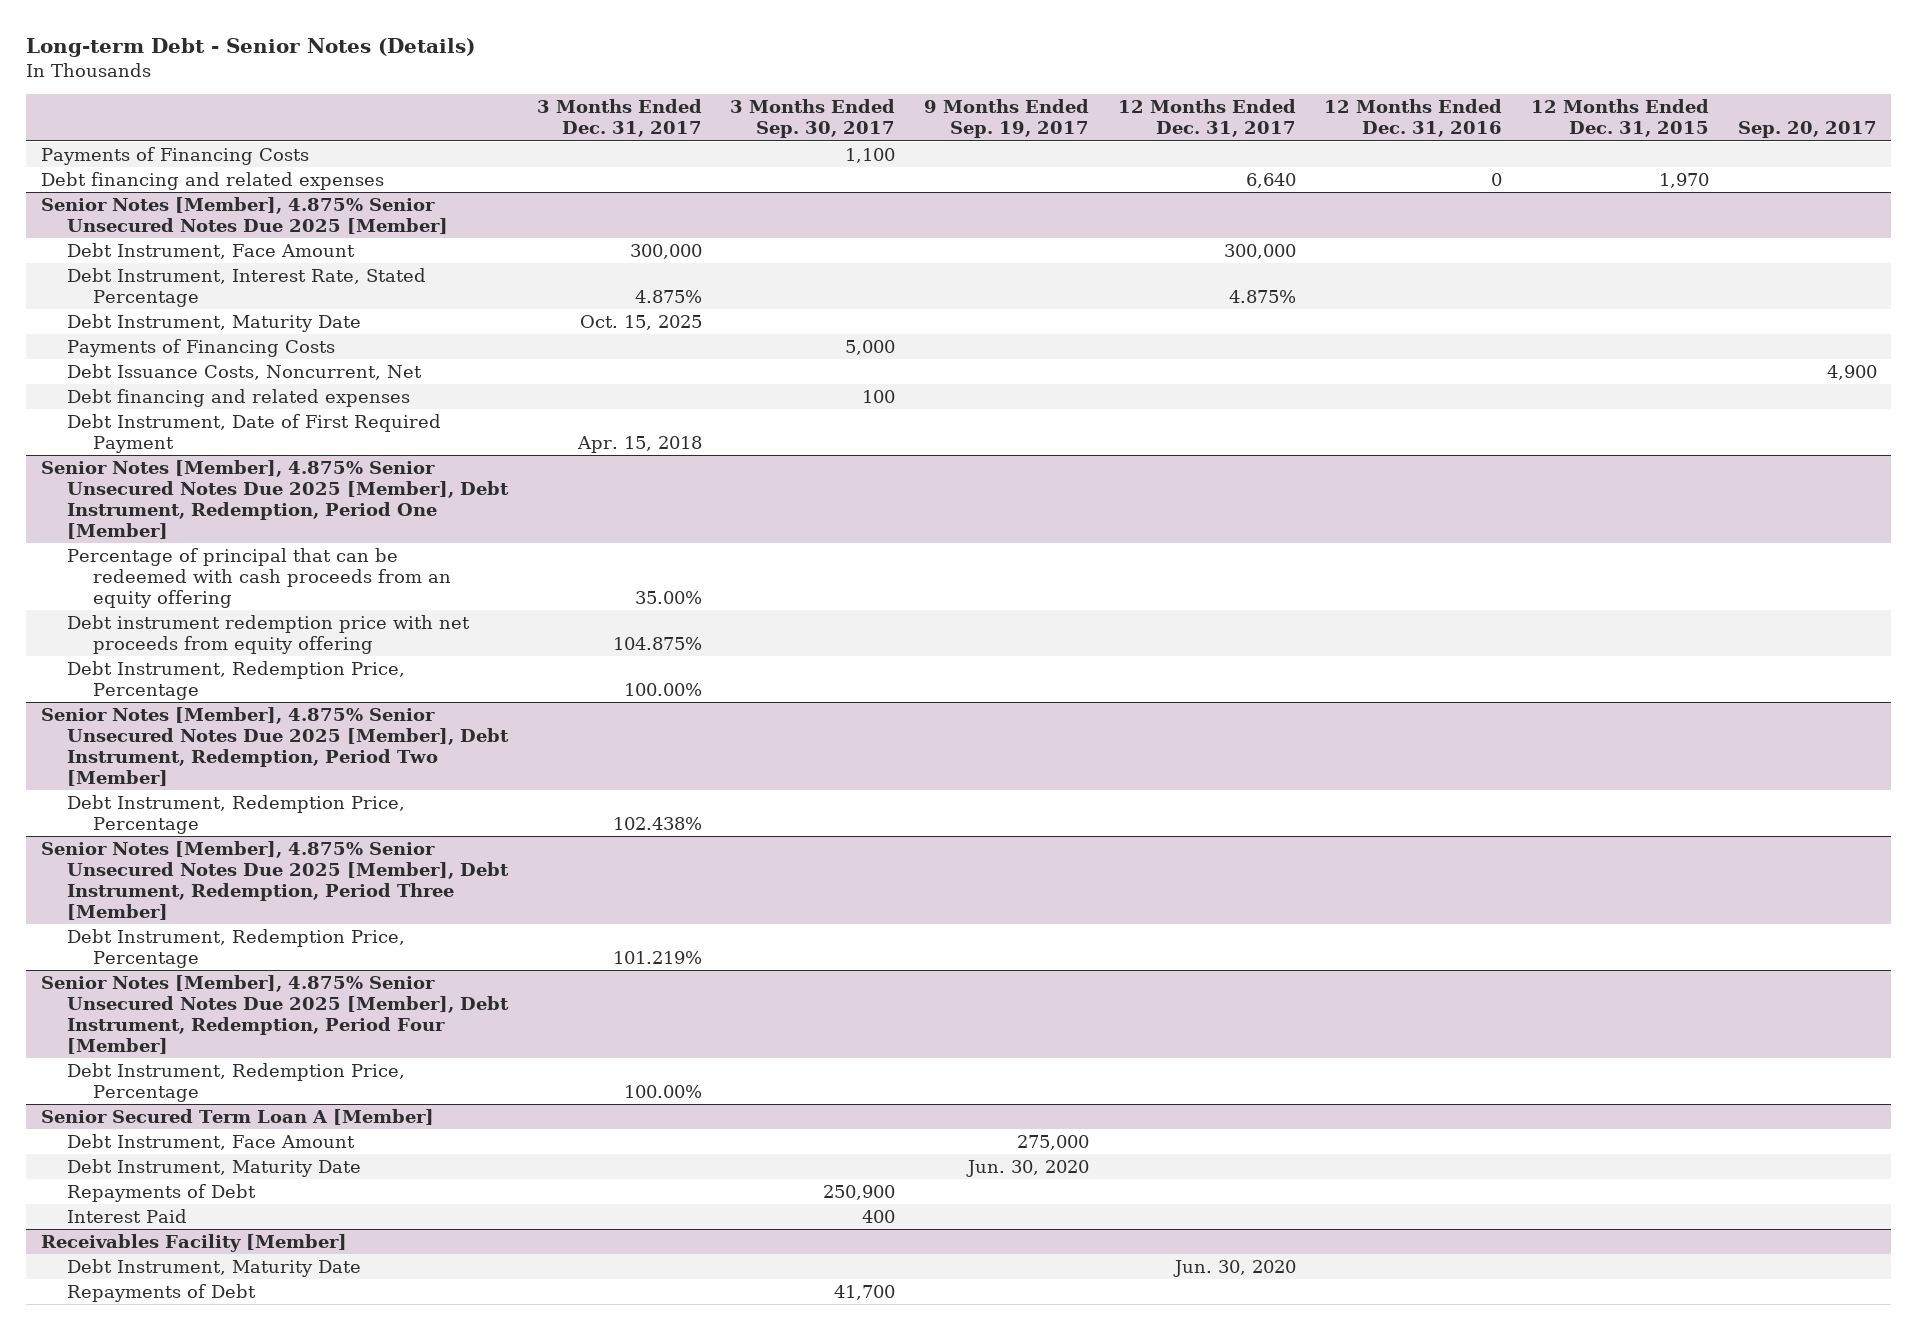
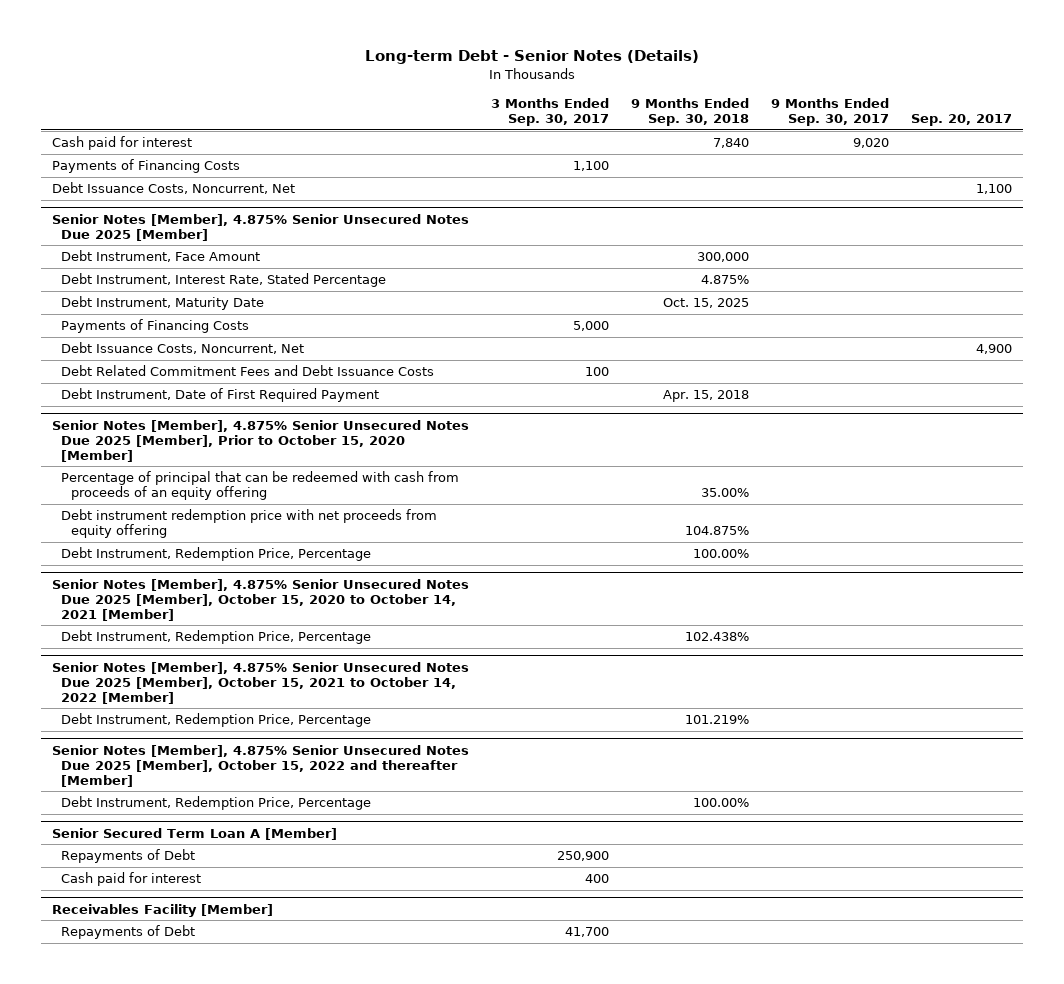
- | 3 Months Ended Dec. 31, 2017 | 3 Months Ended Sep. 30, 2017 | 9 Months Ended Sep. 19, 2017 | 12 Months Ended Dec. 31, 2017 | 12 Months Ended Dec. 31, 2016 | 12 Months Ended Dec. 31, 2015 | Sep. 20, 2017
+ | 3 Months Ended Sep. 30, 2017 | 9 Months Ended Sep. 30, 2018 | 9 Months Ended Sep. 30, 2017 | Sep. 20, 2017
+ Cash paid for interest | | 7,840 | 9,020 |
- Debt financing and related expenses | | | | 6,640 | 0 | 1,970 |
+ Debt Issuance Costs, Noncurrent, Net | | | | 1,100
@ Senior Notes [Member], 4.875% Senior Unsecured Notes Due 2025 [Member]
- Debt financing and related expenses | | 100 | | | | |
+ Debt Related Commitment Fees and Debt Issuance Costs | 100 | | |
- Senior Notes [Member], 4.875% Senior Unsecured Notes Due 2025 [Member], Debt Instrument, Redemption, Period One [Member]
- Percentage of principal that can be redeemed with cash proceeds from an equity offering | 35.00% | | | | | |
- Debt instrument redemption price with net proceeds from equity offering | 104.875% | | | | | |
- Debt Instrument, Redemption Price, Percentage | 100.00% | | | | | |
- Senior Notes [Member], 4.875% Senior Unsecured Notes Due 2025 [Member], Debt Instrument, Redemption, Period Two [Member]
- Debt Instrument, Redemption Price, Percentage | 102.438% | | | | | |
- Senior Notes [Member], 4.875% Senior Unsecured Notes Due 2025 [Member], Debt Instrument, Redemption, Period Three [Member]
- Debt Instrument, Redemption Price, Percentage | 101.219% | | | | | |
- Senior Notes [Member], 4.875% Senior Unsecured Notes Due 2025 [Member], Debt Instrument, Redemption, Period Four [Member]
- Debt Instrument, Redemption Price, Percentage | 100.00% | | | | | |
+ Senior Notes [Member], 4.875% Senior Unsecured Notes Due 2025 [Member], Prior to October 15, 2020 [Member]
+ Percentage of principal that can be redeemed with cash from proceeds of an equity offering | | 35.00% | |
+ Debt instrument redemption price with net proceeds from equity offering | | 104.875% | |
+ Debt Instrument, Redemption Price, Percentage | | 100.00% | |
+ Senior Notes [Member], 4.875% Senior Unsecured Notes Due 2025 [Member], October 15, 2020 to October 14, 2021 [Member]
+ Debt Instrument, Redemption Price, Percentage | | 102.438% | |
+ Senior Notes [Member], 4.875% Senior Unsecured Notes Due 2025 [Member], October 15, 2021 to October 14, 2022 [Member]
+ Debt Instrument, Redemption Price, Percentage | | 101.219% | |
+ Senior Notes [Member], 4.875% Senior Unsecured Notes Due 2025 [Member], October 15, 2022 and thereafter [Member]
+ Debt Instrument, Redemption Price, Percentage | | 100.00% | |
@ Senior Secured Term Loan A [Member]
- Debt Instrument, Face Amount | | | 275,000 | | | |
- Debt Instrument, Maturity Date | | | Jun. 30, 2020 | | | |
- Interest Paid | | 400 | | | | |
+ Cash paid for interest | 400 | | |
@ Receivables Facility [Member]
- Debt Instrument, Maturity Date | | | | Jun. 30, 2020 | | |

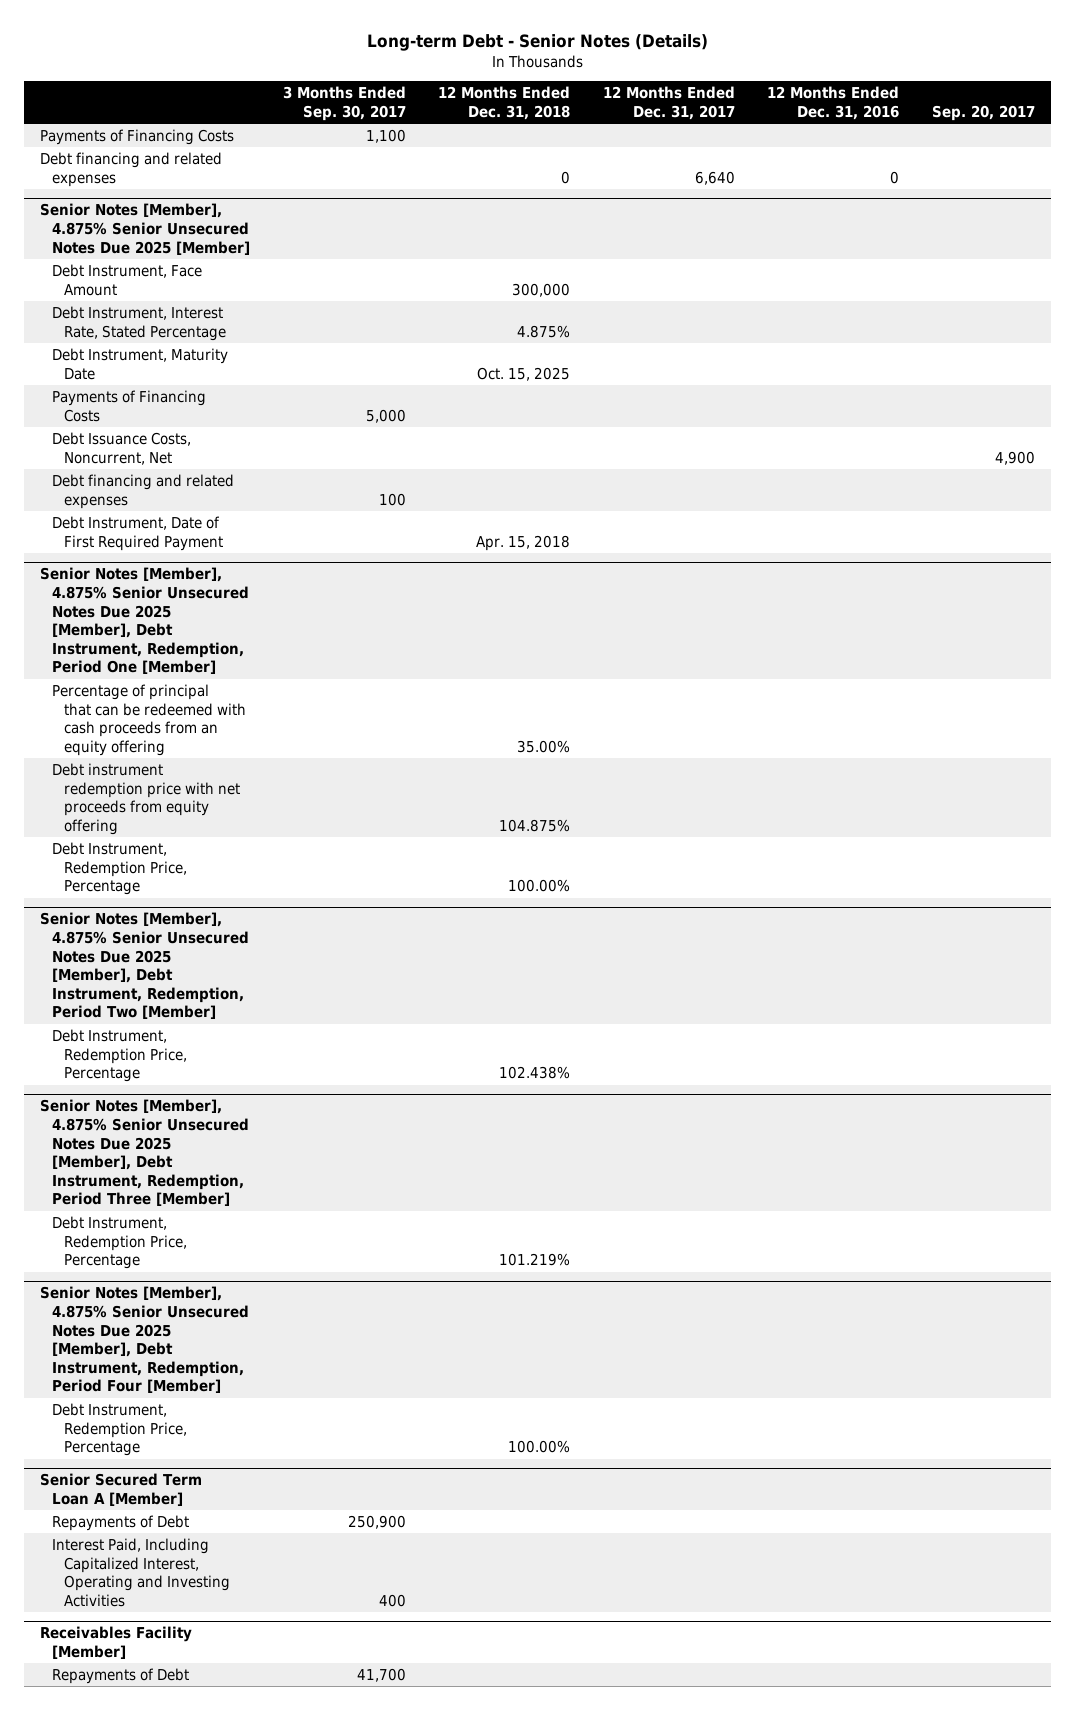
- | 3 Months Ended Sep. 30, 2017 | 9 Months Ended Sep. 30, 2018 | 9 Months Ended Sep. 30, 2017 | Sep. 20, 2017
+ | 3 Months Ended Sep. 30, 2017 | 12 Months Ended Dec. 31, 2018 | 12 Months Ended Dec. 31, 2017 | 12 Months Ended Dec. 31, 2016 | Sep. 20, 2017
- Cash paid for interest | | 7,840 | 9,020 |
- Debt Issuance Costs, Noncurrent, Net | | | | 1,100
+ Debt financing and related expenses | | 0 | 6,640 | 0 |
@ Senior Notes [Member], 4.875% Senior Unsecured Notes Due 2025 [Member]
- Debt Related Commitment Fees and Debt Issuance Costs | 100 | | |
+ Debt financing and related expenses | 100 | | | |
- Senior Notes [Member], 4.875% Senior Unsecured Notes Due 2025 [Member], Prior to October 15, 2020 [Member]
- Percentage of principal that can be redeemed with cash from proceeds of an equity offering | | 35.00% | |
- Debt instrument redemption price with net proceeds from equity offering | | 104.875% | |
- Debt Instrument, Redemption Price, Percentage | | 100.00% | |
- Senior Notes [Member], 4.875% Senior Unsecured Notes Due 2025 [Member], October 15, 2020 to October 14, 2021 [Member]
- Debt Instrument, Redemption Price, Percentage | | 102.438% | |
- Senior Notes [Member], 4.875% Senior Unsecured Notes Due 2025 [Member], October 15, 2021 to October 14, 2022 [Member]
- Debt Instrument, Redemption Price, Percentage | | 101.219% | |
- Senior Notes [Member], 4.875% Senior Unsecured Notes Due 2025 [Member], October 15, 2022 and thereafter [Member]
- Debt Instrument, Redemption Price, Percentage | | 100.00% | |
+ Senior Notes [Member], 4.875% Senior Unsecured Notes Due 2025 [Member], Debt Instrument, Redemption, Period One [Member]
+ Percentage of principal that can be redeemed with cash proceeds from an equity offering | | 35.00% | | |
+ Debt instrument redemption price with net proceeds from equity offering | | 104.875% | | |
+ Debt Instrument, Redemption Price, Percentage | | 100.00% | | |
+ Senior Notes [Member], 4.875% Senior Unsecured Notes Due 2025 [Member], Debt Instrument, Redemption, Period Two [Member]
+ Debt Instrument, Redemption Price, Percentage | | 102.438% | | |
+ Senior Notes [Member], 4.875% Senior Unsecured Notes Due 2025 [Member], Debt Instrument, Redemption, Period Three [Member]
+ Debt Instrument, Redemption Price, Percentage | | 101.219% | | |
+ Senior Notes [Member], 4.875% Senior Unsecured Notes Due 2025 [Member], Debt Instrument, Redemption, Period Four [Member]
+ Debt Instrument, Redemption Price, Percentage | | 100.00% | | |
@ Senior Secured Term Loan A [Member]
- Cash paid for interest | 400 | | |
+ Interest Paid, Including Capitalized Interest, Operating and Investing Activities | 400 | | | |

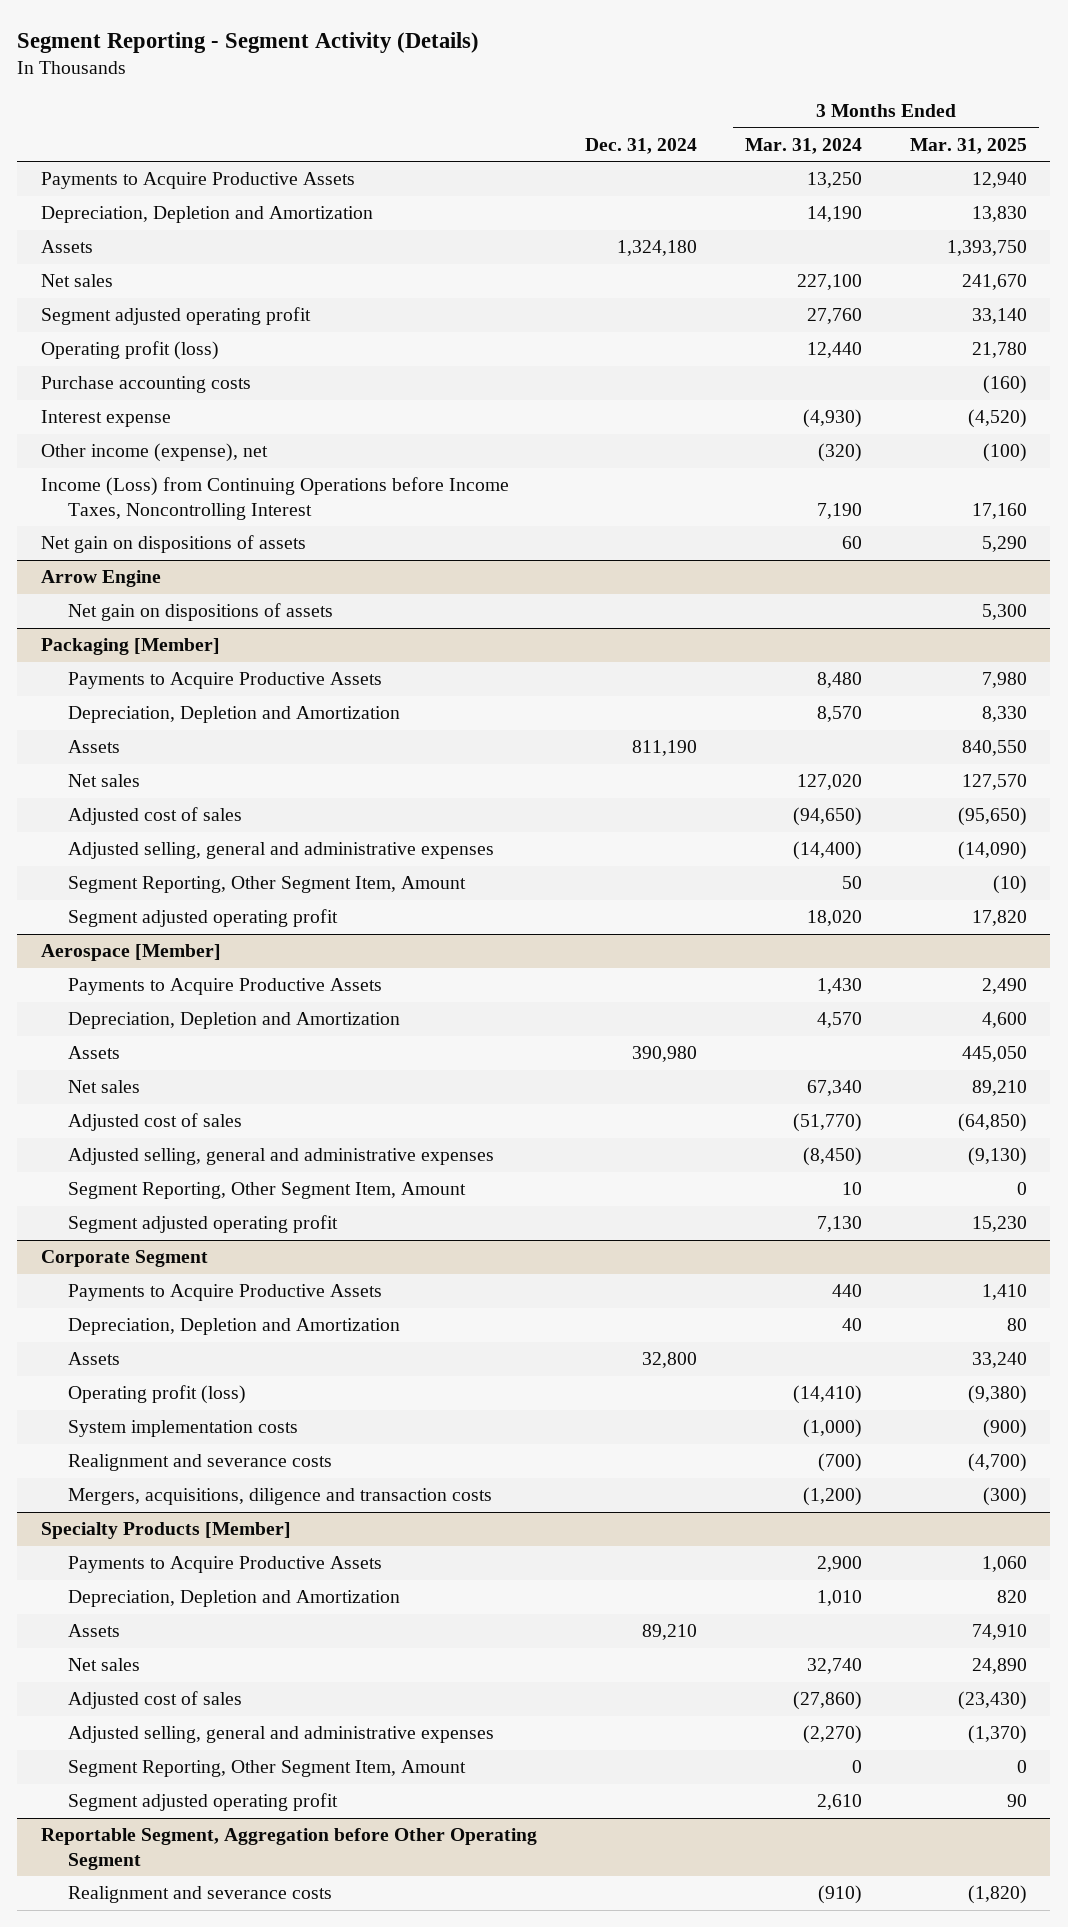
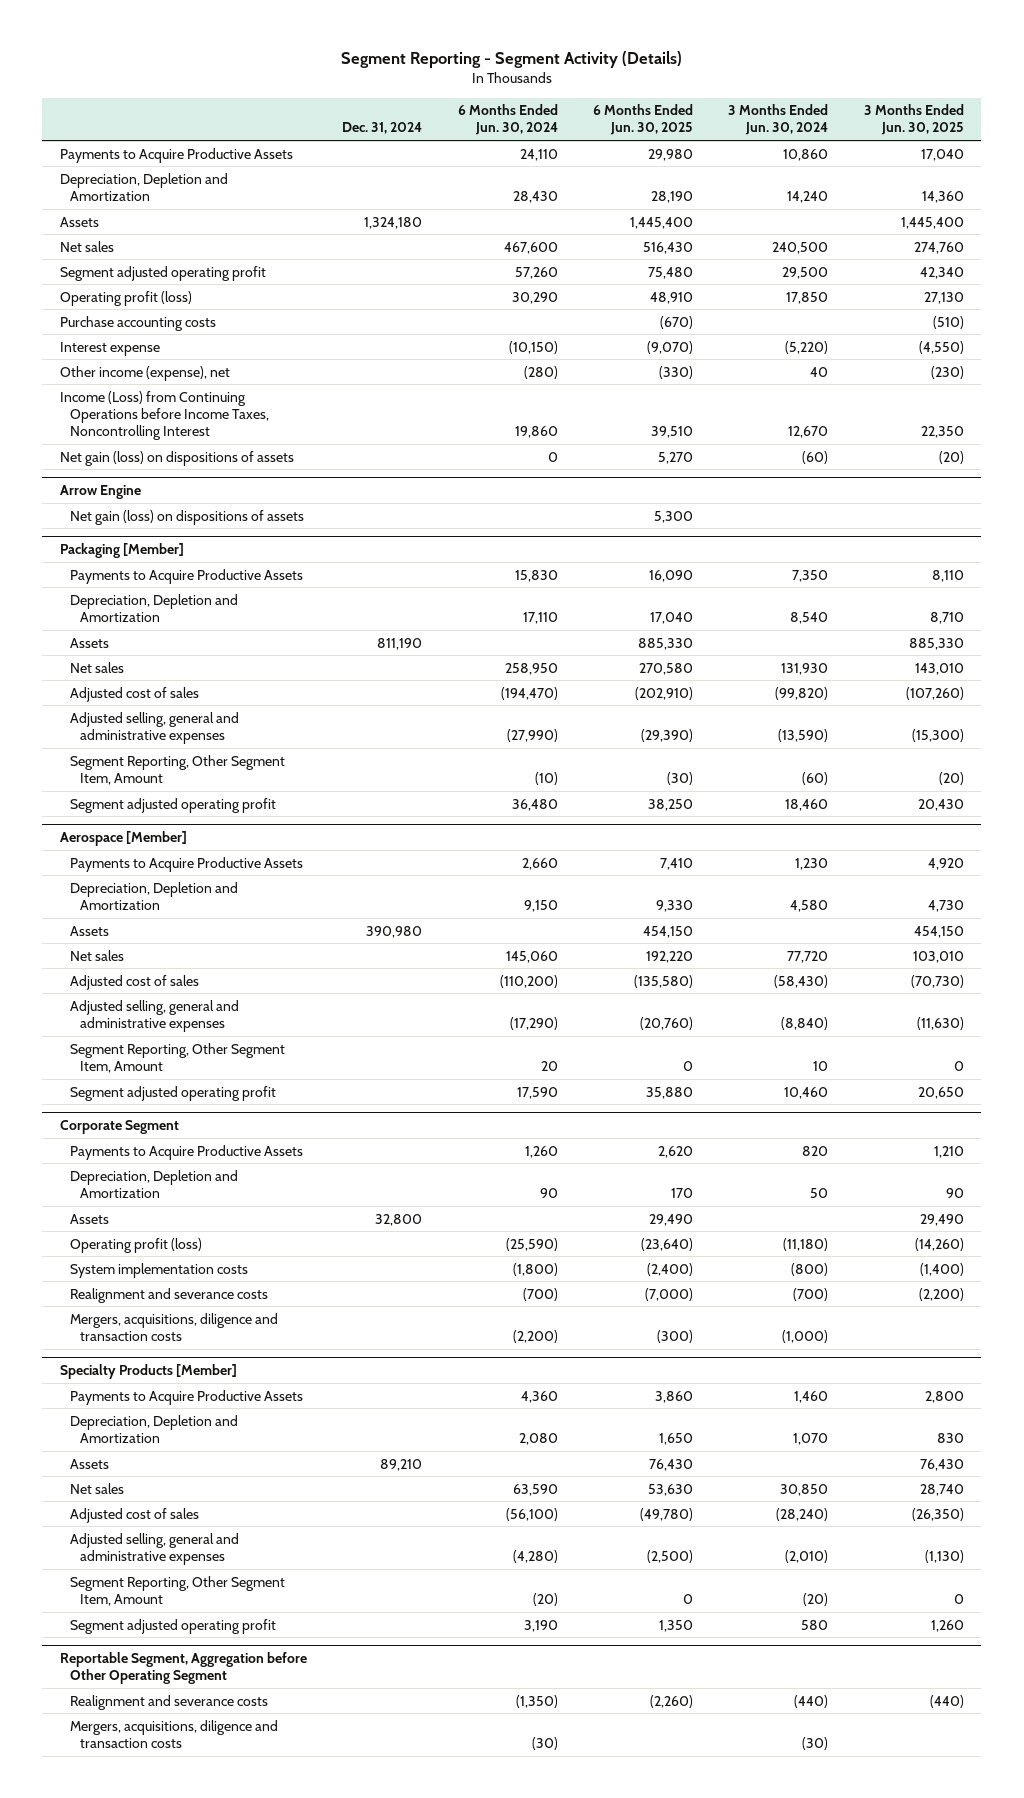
- | Dec. 31, 2024 | 3 Months Ended Mar. 31, 2024 | 3 Months Ended Mar. 31, 2025
+ | Dec. 31, 2024 | 6 Months Ended Jun. 30, 2024 | 6 Months Ended Jun. 30, 2025 | 3 Months Ended Jun. 30, 2024 | 3 Months Ended Jun. 30, 2025
- Net gain on dispositions of assets | | 60 | 5,290
+ Net gain (loss) on dispositions of assets | | 0 | 5,270 | (60) | (20)
@ Arrow Engine
- Net gain on dispositions of assets | | | 5,300
+ Net gain (loss) on dispositions of assets | | | 5,300 | |
@ Reportable Segment, Aggregation before Other Operating Segment
+ Mergers, acquisitions, diligence and transaction costs | | (30) | | (30) |

